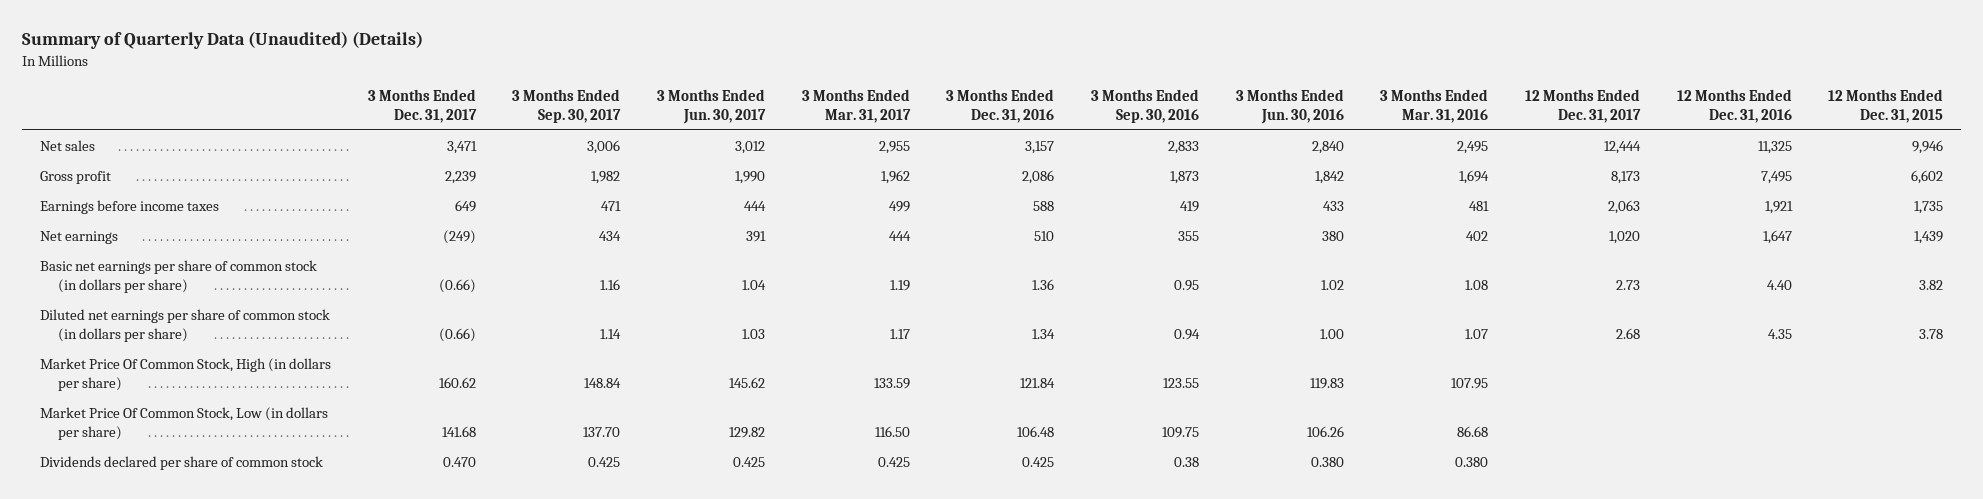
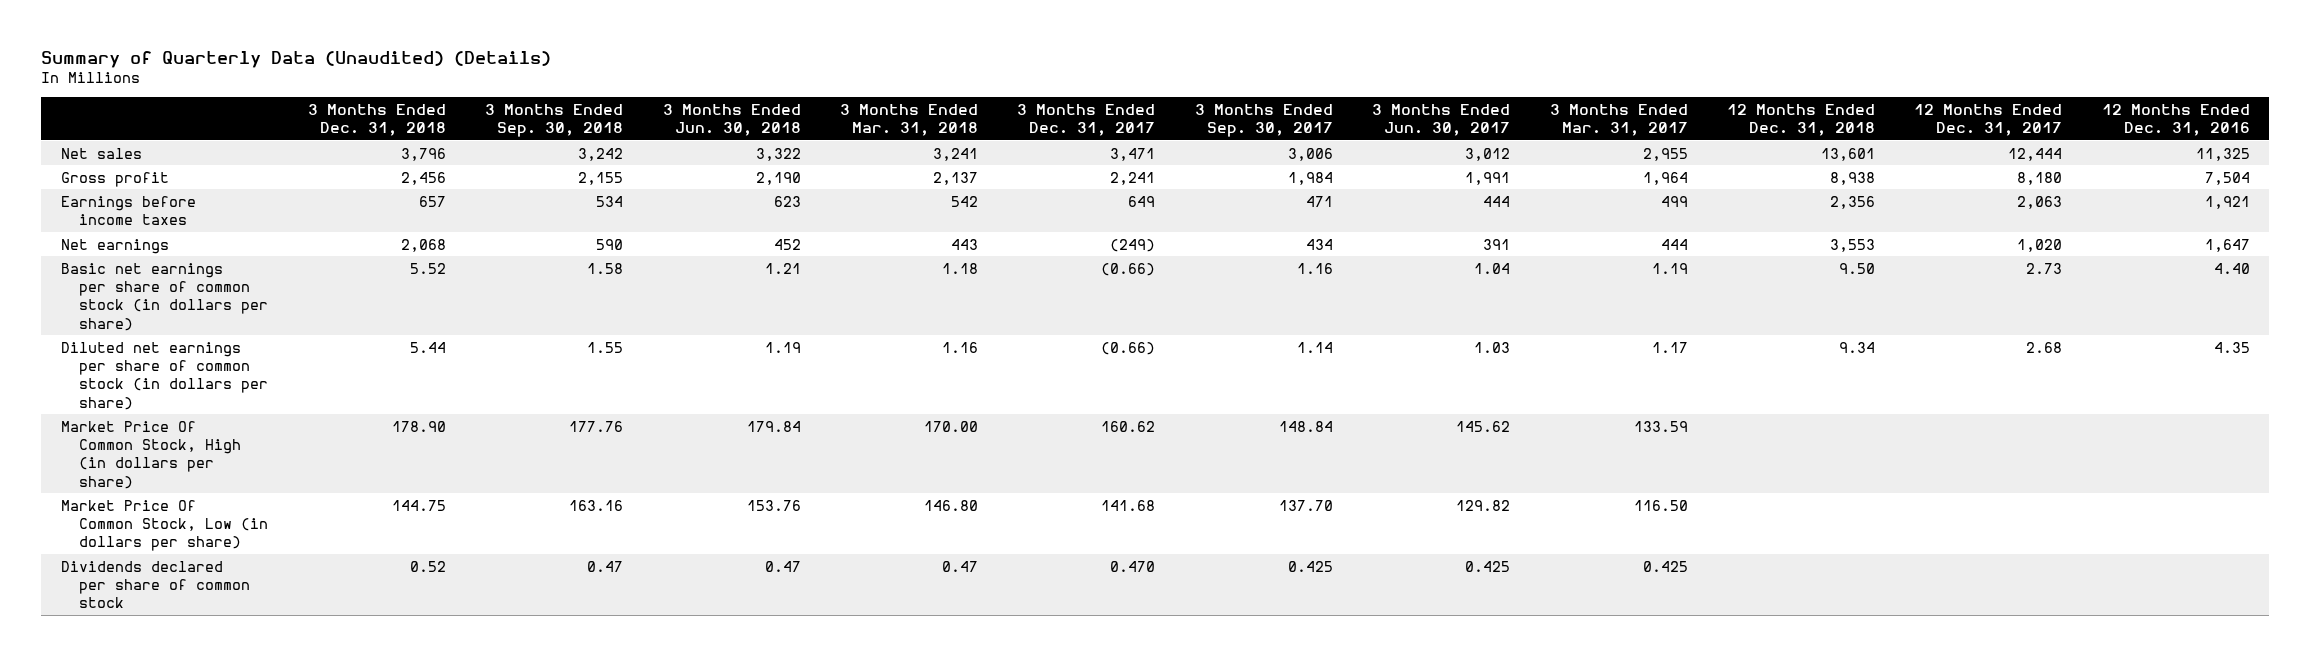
- | 3 Months Ended Dec. 31, 2017 | 3 Months Ended Sep. 30, 2017 | 3 Months Ended Jun. 30, 2017 | 3 Months Ended Mar. 31, 2017 | 3 Months Ended Dec. 31, 2016 | 3 Months Ended Sep. 30, 2016 | 3 Months Ended Jun. 30, 2016 | 3 Months Ended Mar. 31, 2016 | 12 Months Ended Dec. 31, 2017 | 12 Months Ended Dec. 31, 2016 | 12 Months Ended Dec. 31, 2015
+ | 3 Months Ended Dec. 31, 2018 | 3 Months Ended Sep. 30, 2018 | 3 Months Ended Jun. 30, 2018 | 3 Months Ended Mar. 31, 2018 | 3 Months Ended Dec. 31, 2017 | 3 Months Ended Sep. 30, 2017 | 3 Months Ended Jun. 30, 2017 | 3 Months Ended Mar. 31, 2017 | 12 Months Ended Dec. 31, 2018 | 12 Months Ended Dec. 31, 2017 | 12 Months Ended Dec. 31, 2016
- Gross profit | 2,239 | 1,982 | 1,990 | 1,962 | 2,086 | 1,873 | 1,842 | 1,694 | 8,173 | 7,495 | 6,602
+ Gross profit | 2,456 | 2,155 | 2,190 | 2,137 | 2,241 | 1,984 | 1,991 | 1,964 | 8,938 | 8,180 | 7,504

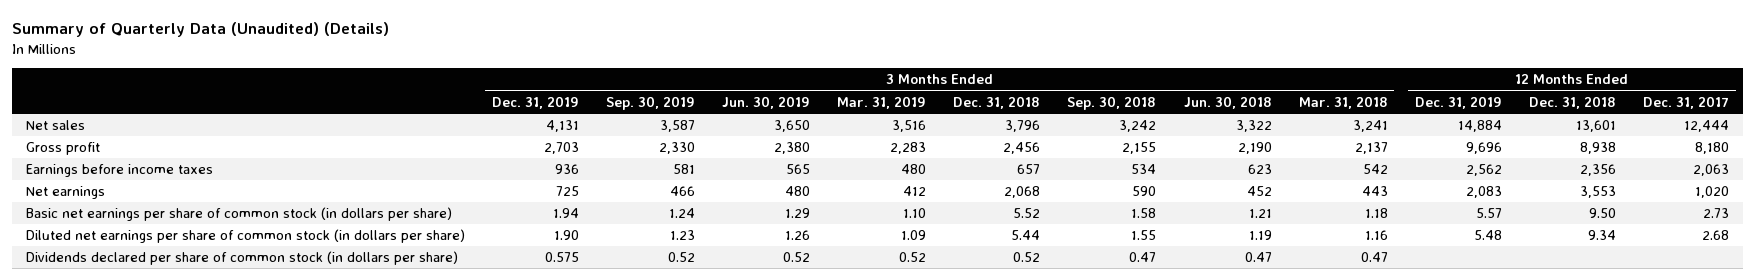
- | 3 Months Ended Dec. 31, 2018 | 3 Months Ended Sep. 30, 2018 | 3 Months Ended Jun. 30, 2018 | 3 Months Ended Mar. 31, 2018 | 3 Months Ended Dec. 31, 2017 | 3 Months Ended Sep. 30, 2017 | 3 Months Ended Jun. 30, 2017 | 3 Months Ended Mar. 31, 2017 | 12 Months Ended Dec. 31, 2018 | 12 Months Ended Dec. 31, 2017 | 12 Months Ended Dec. 31, 2016
+ | 3 Months Ended Dec. 31, 2019 | 3 Months Ended Sep. 30, 2019 | 3 Months Ended Jun. 30, 2019 | 3 Months Ended Mar. 31, 2019 | 3 Months Ended Dec. 31, 2018 | 3 Months Ended Sep. 30, 2018 | 3 Months Ended Jun. 30, 2018 | 3 Months Ended Mar. 31, 2018 | 12 Months Ended Dec. 31, 2019 | 12 Months Ended Dec. 31, 2018 | 12 Months Ended Dec. 31, 2017
- Market Price Of Common Stock, High (in dollars per share) | 178.90 | 177.76 | 179.84 | 170.00 | 160.62 | 148.84 | 145.62 | 133.59 | | |
- Market Price Of Common Stock, Low (in dollars per share) | 144.75 | 163.16 | 153.76 | 146.80 | 141.68 | 137.70 | 129.82 | 116.50 | | |
- Dividends declared per share of common stock | 0.52 | 0.47 | 0.47 | 0.47 | 0.470 | 0.425 | 0.425 | 0.425 | | |
+ Dividends declared per share of common stock (in dollars per share) | 0.575 | 0.52 | 0.52 | 0.52 | 0.52 | 0.47 | 0.47 | 0.47 | | |

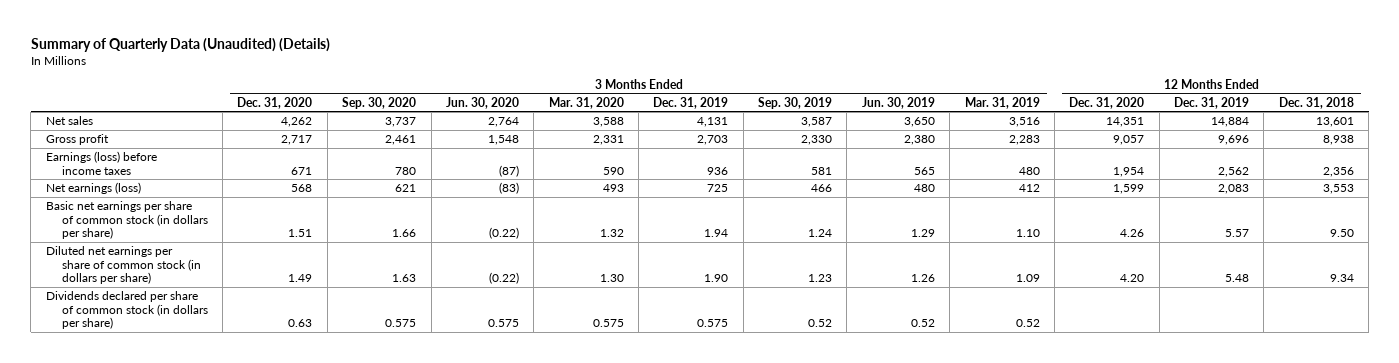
- | 3 Months Ended Dec. 31, 2019 | 3 Months Ended Sep. 30, 2019 | 3 Months Ended Jun. 30, 2019 | 3 Months Ended Mar. 31, 2019 | 3 Months Ended Dec. 31, 2018 | 3 Months Ended Sep. 30, 2018 | 3 Months Ended Jun. 30, 2018 | 3 Months Ended Mar. 31, 2018 | 12 Months Ended Dec. 31, 2019 | 12 Months Ended Dec. 31, 2018 | 12 Months Ended Dec. 31, 2017
+ | 3 Months Ended Dec. 31, 2020 | 3 Months Ended Sep. 30, 2020 | 3 Months Ended Jun. 30, 2020 | 3 Months Ended Mar. 31, 2020 | 3 Months Ended Dec. 31, 2019 | 3 Months Ended Sep. 30, 2019 | 3 Months Ended Jun. 30, 2019 | 3 Months Ended Mar. 31, 2019 | 12 Months Ended Dec. 31, 2020 | 12 Months Ended Dec. 31, 2019 | 12 Months Ended Dec. 31, 2018
- Earnings before income taxes | 936 | 581 | 565 | 480 | 657 | 534 | 623 | 542 | 2,562 | 2,356 | 2,063
- Net earnings | 725 | 466 | 480 | 412 | 2,068 | 590 | 452 | 443 | 2,083 | 3,553 | 1,020
+ Earnings (loss) before income taxes | 671 | 780 | (87) | 590 | 936 | 581 | 565 | 480 | 1,954 | 2,562 | 2,356
+ Net earnings (loss) | 568 | 621 | (83) | 493 | 725 | 466 | 480 | 412 | 1,599 | 2,083 | 3,553

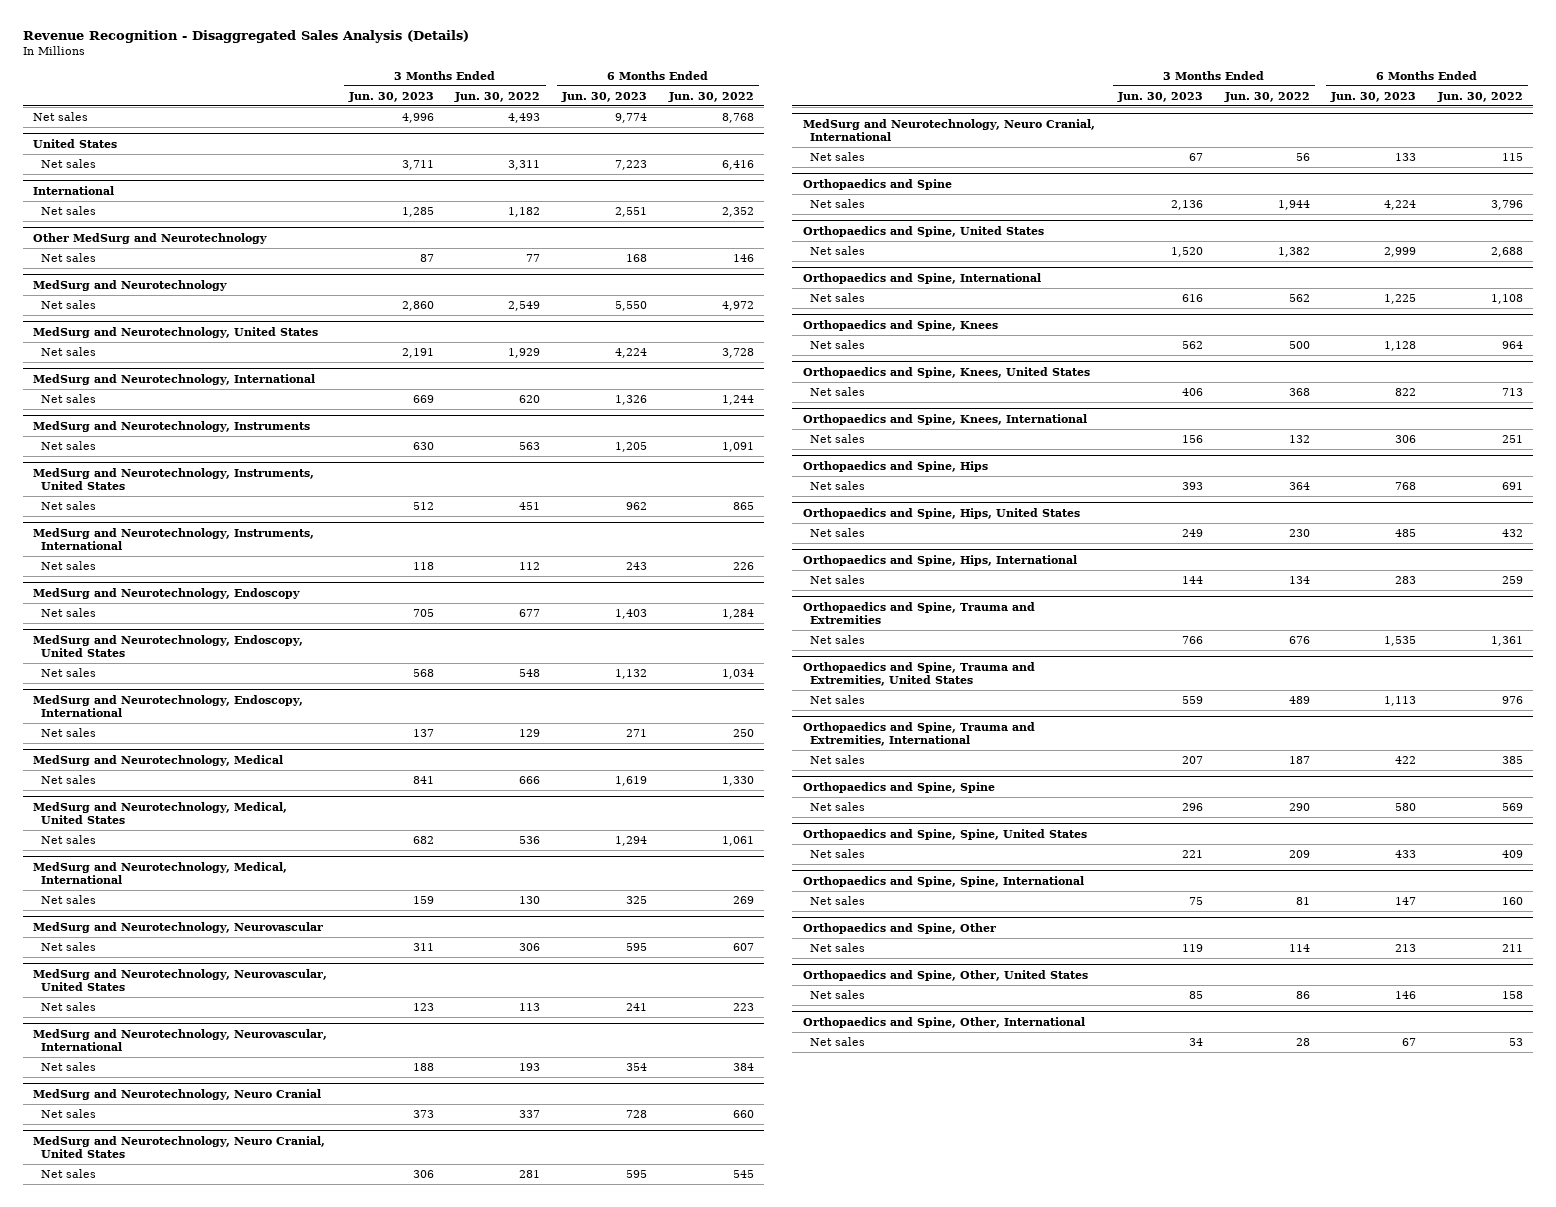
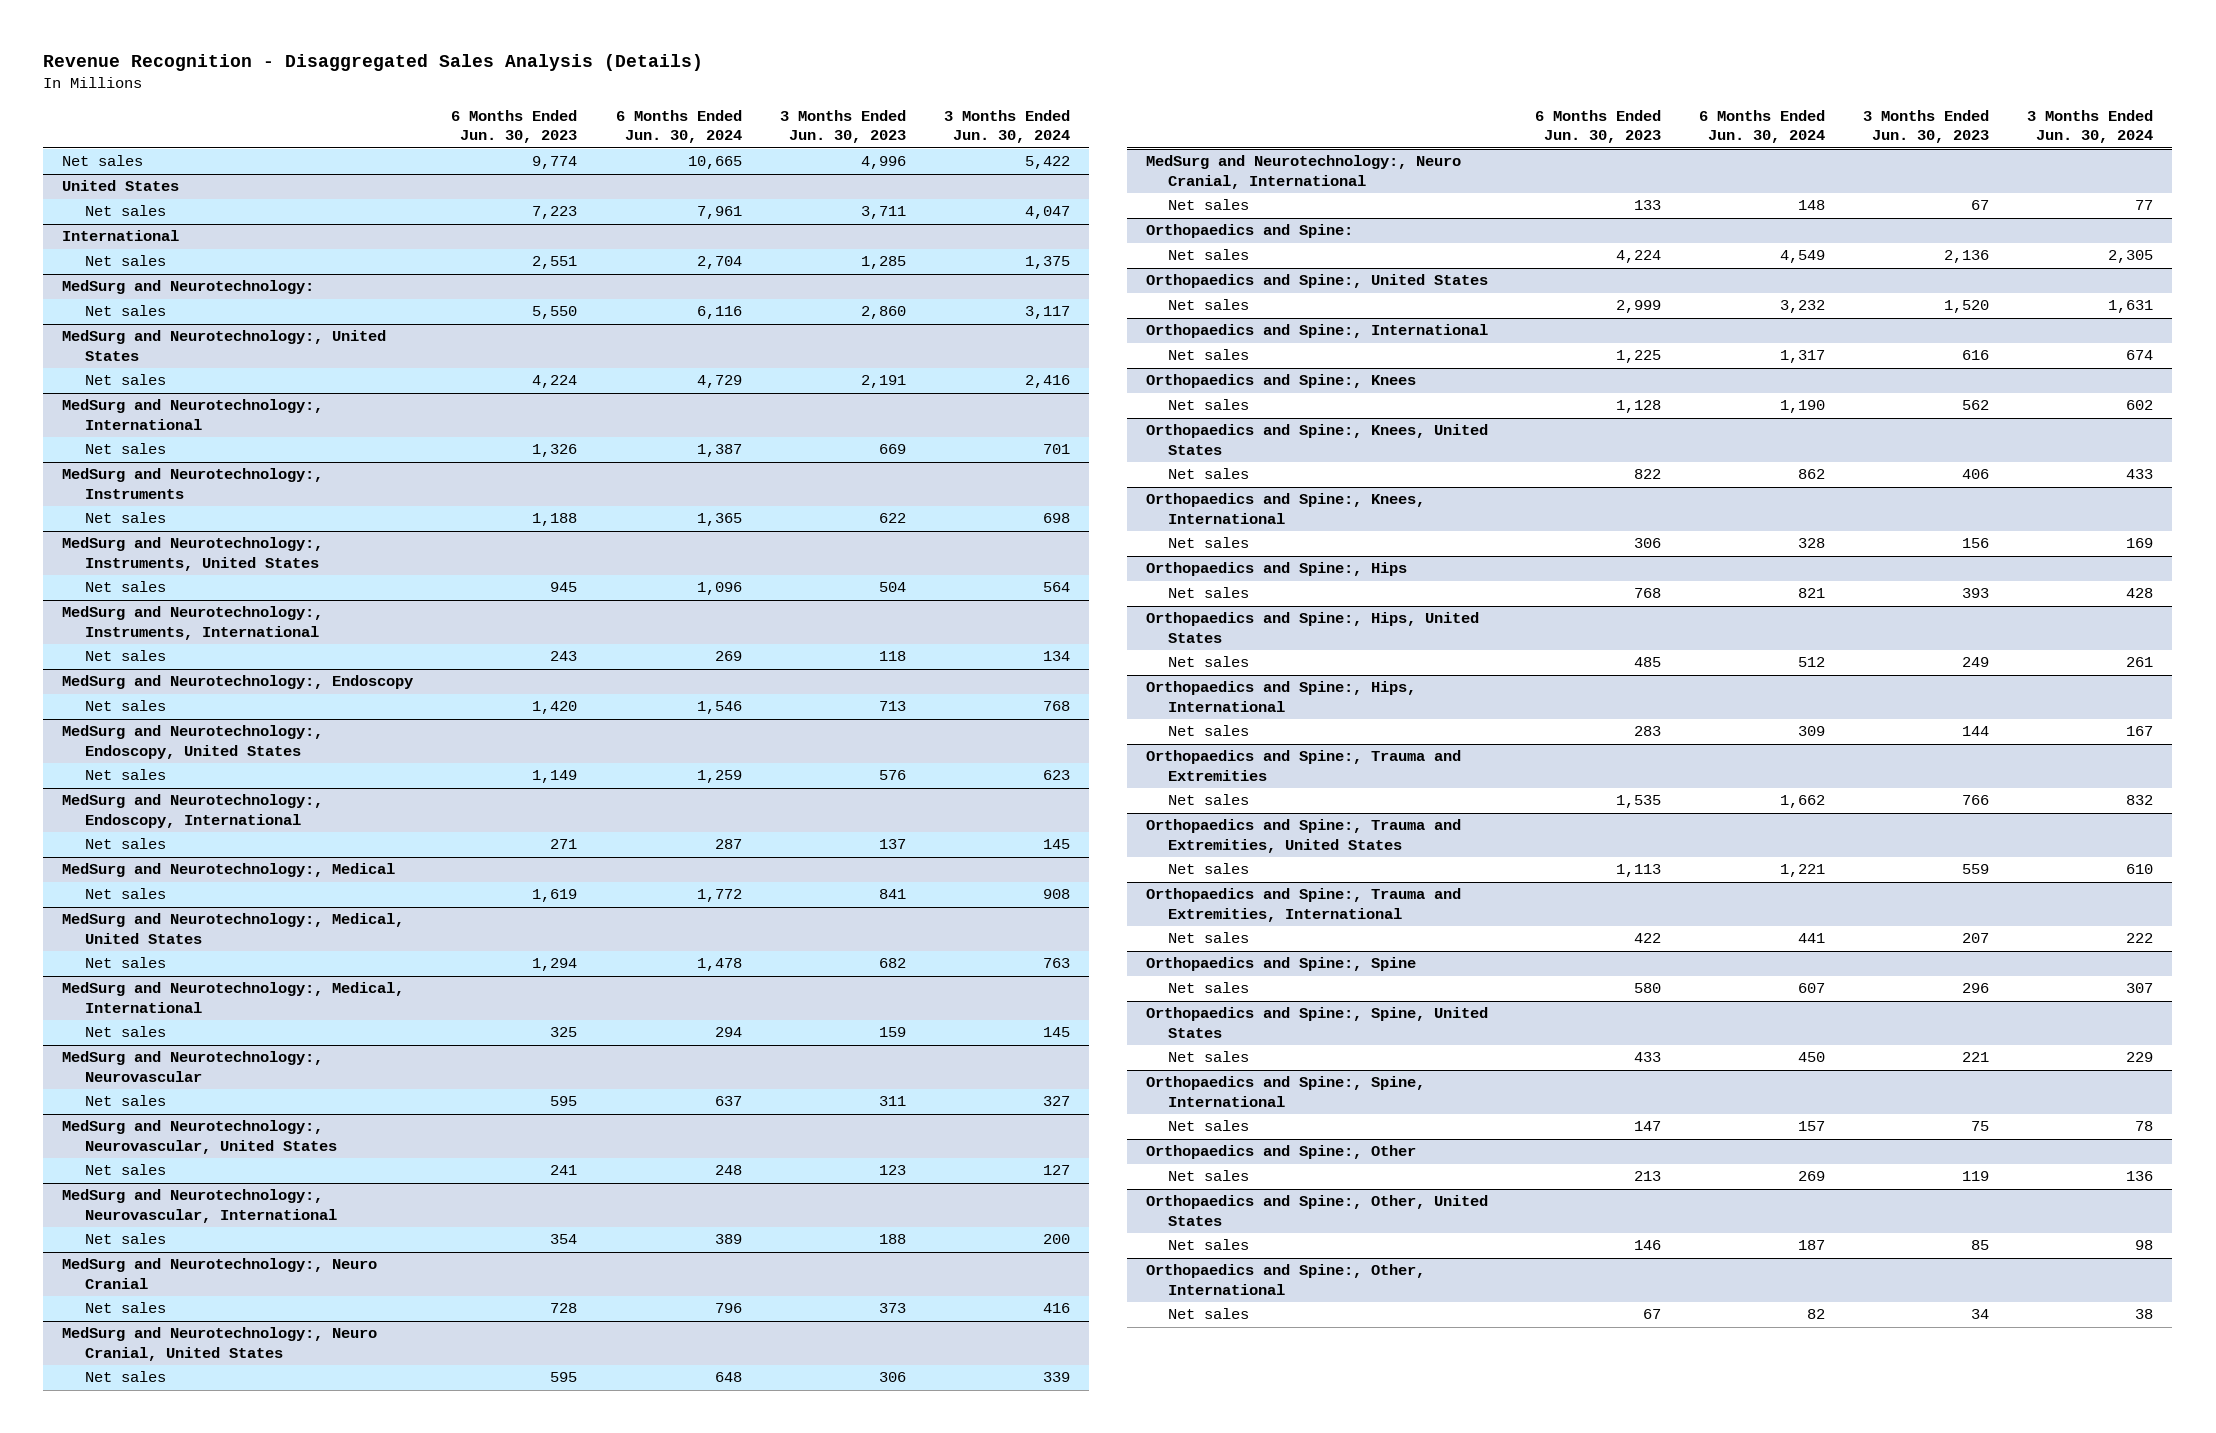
- | 3 Months Ended Jun. 30, 2023 | 3 Months Ended Jun. 30, 2022 | 6 Months Ended Jun. 30, 2023 | 6 Months Ended Jun. 30, 2022
+ | 6 Months Ended Jun. 30, 2023 | 6 Months Ended Jun. 30, 2024 | 3 Months Ended Jun. 30, 2023 | 3 Months Ended Jun. 30, 2024
- Other MedSurg and Neurotechnology
- Net sales | 87 | 77 | 168 | 146
- MedSurg and Neurotechnology
+ MedSurg and Neurotechnology:
- MedSurg and Neurotechnology, United States
+ MedSurg and Neurotechnology:, United States
- MedSurg and Neurotechnology, International
+ MedSurg and Neurotechnology:, International
- MedSurg and Neurotechnology, Instruments
- Net sales | 630 | 563 | 1,205 | 1,091
- MedSurg and Neurotechnology, Instruments, United States
- Net sales | 512 | 451 | 962 | 865
- MedSurg and Neurotechnology, Instruments, International
+ MedSurg and Neurotechnology:, Instruments
+ Net sales | 1,188 | 1,365 | 622 | 698
+ MedSurg and Neurotechnology:, Instruments, United States
+ Net sales | 945 | 1,096 | 504 | 564
+ MedSurg and Neurotechnology:, Instruments, International
- MedSurg and Neurotechnology, Endoscopy
- Net sales | 705 | 677 | 1,403 | 1,284
- MedSurg and Neurotechnology, Endoscopy, United States
- Net sales | 568 | 548 | 1,132 | 1,034
- MedSurg and Neurotechnology, Endoscopy, International
+ MedSurg and Neurotechnology:, Endoscopy
+ Net sales | 1,420 | 1,546 | 713 | 768
+ MedSurg and Neurotechnology:, Endoscopy, United States
+ Net sales | 1,149 | 1,259 | 576 | 623
+ MedSurg and Neurotechnology:, Endoscopy, International
- MedSurg and Neurotechnology, Medical
+ MedSurg and Neurotechnology:, Medical
- MedSurg and Neurotechnology, Medical, United States
+ MedSurg and Neurotechnology:, Medical, United States
- MedSurg and Neurotechnology, Medical, International
+ MedSurg and Neurotechnology:, Medical, International
- MedSurg and Neurotechnology, Neurovascular
+ MedSurg and Neurotechnology:, Neurovascular
- MedSurg and Neurotechnology, Neurovascular, United States
+ MedSurg and Neurotechnology:, Neurovascular, United States
- MedSurg and Neurotechnology, Neurovascular, International
+ MedSurg and Neurotechnology:, Neurovascular, International
- MedSurg and Neurotechnology, Neuro Cranial
+ MedSurg and Neurotechnology:, Neuro Cranial
- MedSurg and Neurotechnology, Neuro Cranial, United States
+ MedSurg and Neurotechnology:, Neuro Cranial, United States
- MedSurg and Neurotechnology, Neuro Cranial, International
+ MedSurg and Neurotechnology:, Neuro Cranial, International
- Orthopaedics and Spine
+ Orthopaedics and Spine:
- Orthopaedics and Spine, United States
+ Orthopaedics and Spine:, United States
- Orthopaedics and Spine, International
+ Orthopaedics and Spine:, International
- Orthopaedics and Spine, Knees
+ Orthopaedics and Spine:, Knees
- Orthopaedics and Spine, Knees, United States
+ Orthopaedics and Spine:, Knees, United States
- Orthopaedics and Spine, Knees, International
+ Orthopaedics and Spine:, Knees, International
- Orthopaedics and Spine, Hips
+ Orthopaedics and Spine:, Hips
- Orthopaedics and Spine, Hips, United States
+ Orthopaedics and Spine:, Hips, United States
- Orthopaedics and Spine, Hips, International
+ Orthopaedics and Spine:, Hips, International
- Orthopaedics and Spine, Trauma and Extremities
+ Orthopaedics and Spine:, Trauma and Extremities
- Orthopaedics and Spine, Trauma and Extremities, United States
+ Orthopaedics and Spine:, Trauma and Extremities, United States
- Orthopaedics and Spine, Trauma and Extremities, International
+ Orthopaedics and Spine:, Trauma and Extremities, International
- Orthopaedics and Spine, Spine
+ Orthopaedics and Spine:, Spine
- Orthopaedics and Spine, Spine, United States
+ Orthopaedics and Spine:, Spine, United States
- Orthopaedics and Spine, Spine, International
+ Orthopaedics and Spine:, Spine, International
- Orthopaedics and Spine, Other
+ Orthopaedics and Spine:, Other
- Orthopaedics and Spine, Other, United States
+ Orthopaedics and Spine:, Other, United States
- Orthopaedics and Spine, Other, International
+ Orthopaedics and Spine:, Other, International

